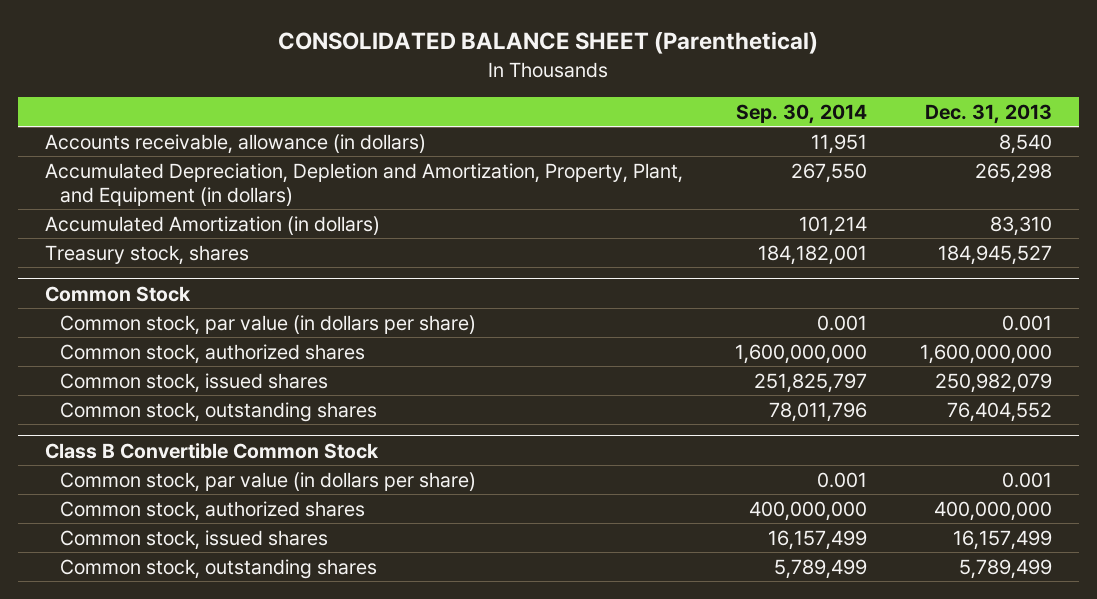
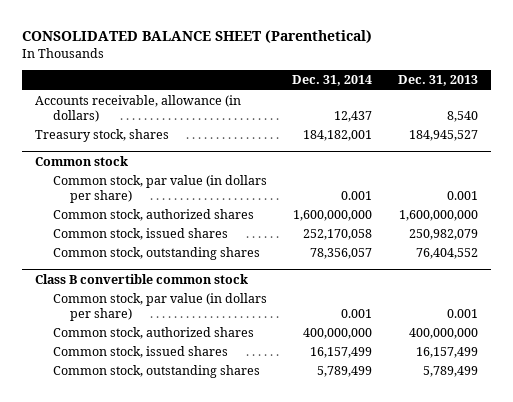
- | Sep. 30, 2014 | Dec. 31, 2013
+ | Dec. 31, 2014 | Dec. 31, 2013
- Accumulated Depreciation, Depletion and Amortization, Property, Plant, and Equipment (in dollars) | 267,550 | 265,298
- Accumulated Amortization (in dollars) | 101,214 | 83,310
- Common Stock
+ Common stock
- Class B Convertible Common Stock
+ Class B convertible common stock

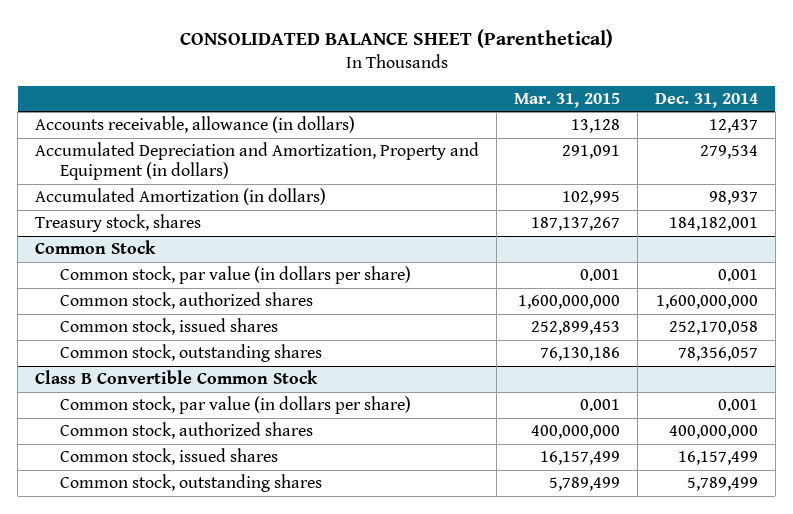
- | Dec. 31, 2014 | Dec. 31, 2013
+ | Mar. 31, 2015 | Dec. 31, 2014
+ Accumulated Depreciation and Amortization, Property and Equipment (in dollars) | 291,091 | 279,534
+ Accumulated Amortization (in dollars) | 102,995 | 98,937
- Common stock
+ Common Stock
- Class B convertible common stock
+ Class B Convertible Common Stock

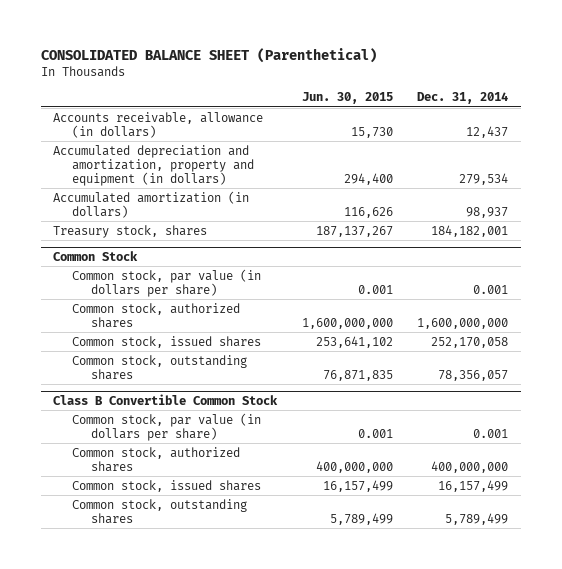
- | Mar. 31, 2015 | Dec. 31, 2014
+ | Jun. 30, 2015 | Dec. 31, 2014
- Accumulated Depreciation and Amortization, Property and Equipment (in dollars) | 291,091 | 279,534
- Accumulated Amortization (in dollars) | 102,995 | 98,937
+ Accumulated depreciation and amortization, property and equipment (in dollars) | 294,400 | 279,534
+ Accumulated amortization (in dollars) | 116,626 | 98,937

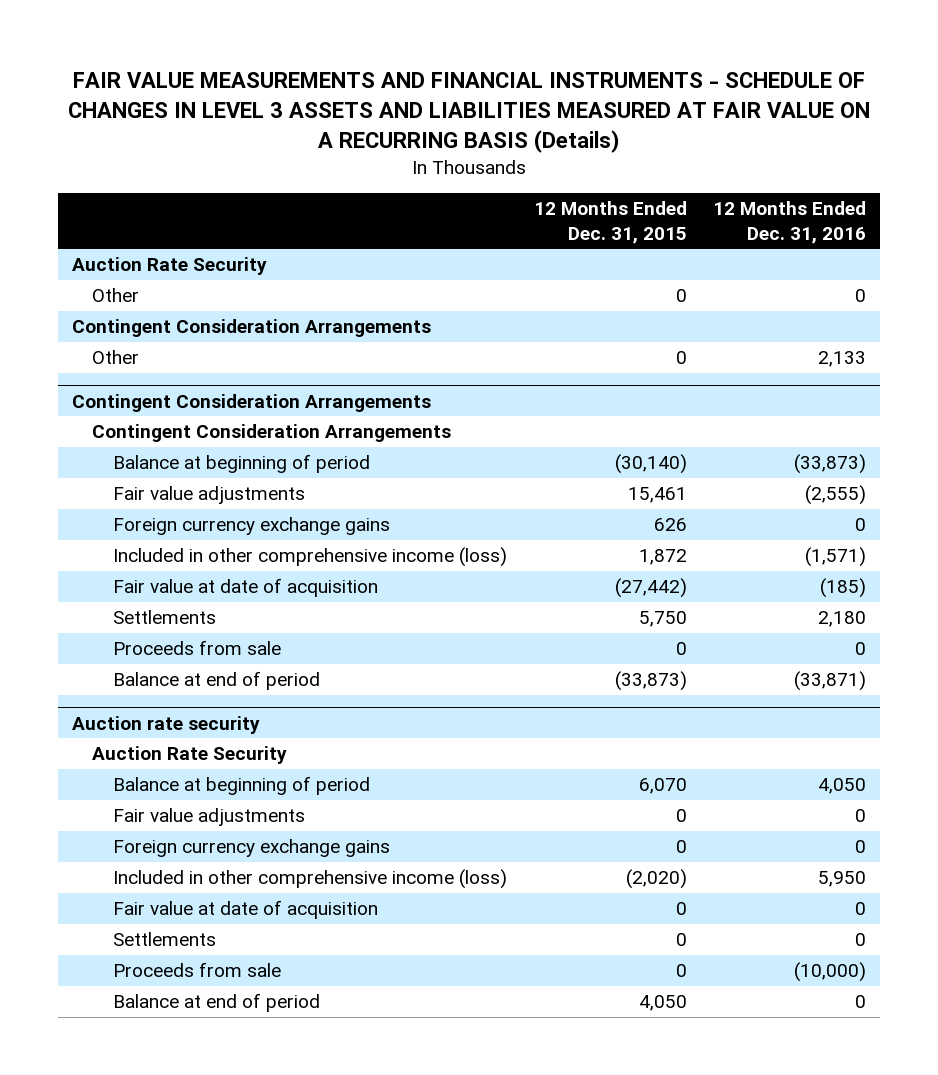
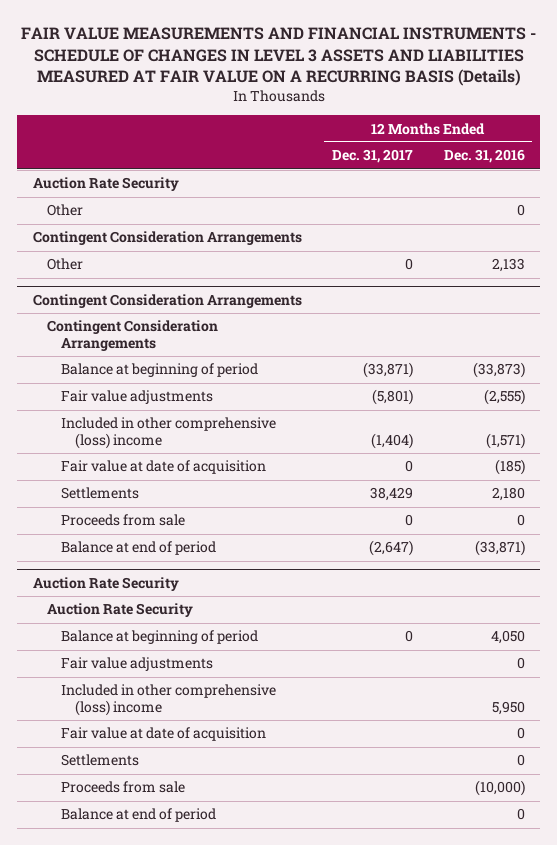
- | 12 Months Ended Dec. 31, 2015 | 12 Months Ended Dec. 31, 2016
+ | 12 Months Ended Dec. 31, 2017 | 12 Months Ended Dec. 31, 2016
@ Contingent Consideration Arrangements
- Foreign currency exchange gains | 626 | 0
- Included in other comprehensive income (loss) | 1,872 | (1,571)
+ Included in other comprehensive (loss) income | (1,404) | (1,571)
- Auction rate security
+ Auction Rate Security
- Foreign currency exchange gains | 0 | 0
- Included in other comprehensive income (loss) | (2,020) | 5,950
+ Included in other comprehensive (loss) income | | 5,950

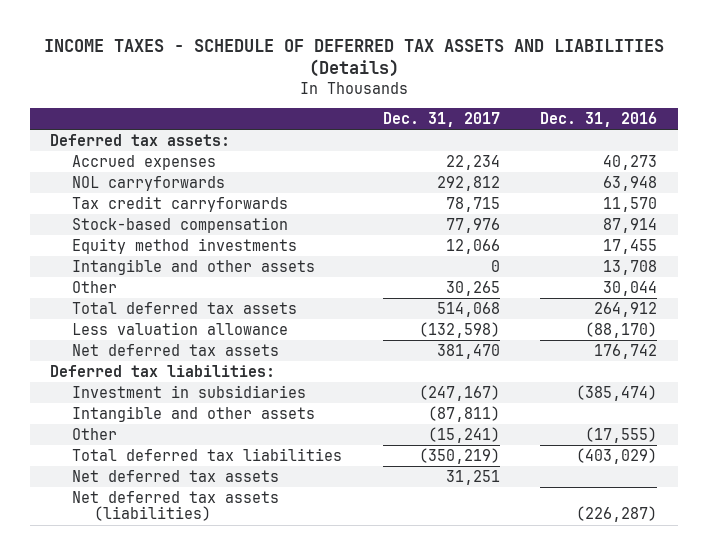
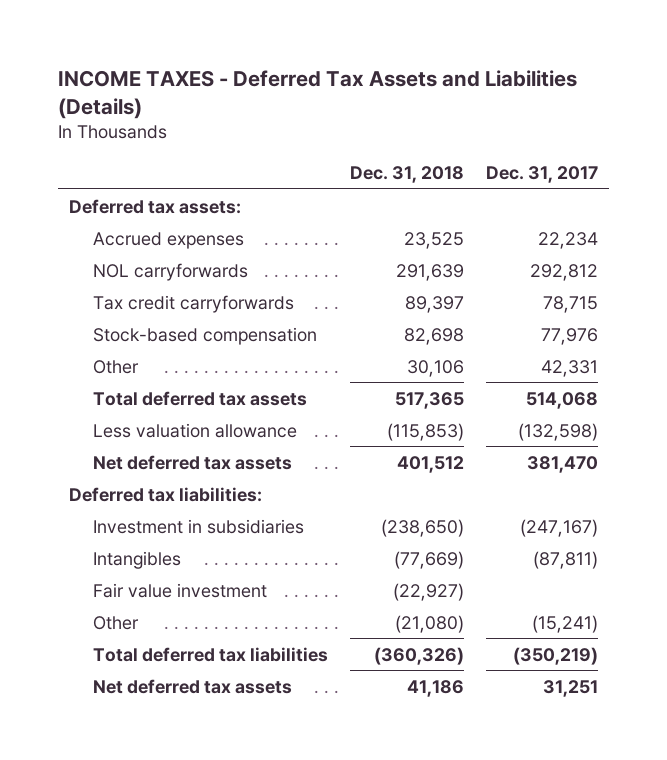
- INCOME TAXES - SCHEDULE OF DEFERRED TAX ASSETS AND LIABILITIES (Details)
+ INCOME TAXES - Deferred Tax Assets and Liabilities (Details)
- | Dec. 31, 2017 | Dec. 31, 2016
+ | Dec. 31, 2018 | Dec. 31, 2017
- Equity method investments | 12,066 | 17,455
- Intangible and other assets | 0 | 13,708
- Other | 30,265 | 30,044
+ Other | 30,106 | 42,331
- Intangible and other assets | (87,811) |
+ Intangibles | (77,669) | (87,811)
+ Fair value investment | (22,927) |
- Net deferred tax assets (liabilities) | | (226,287)

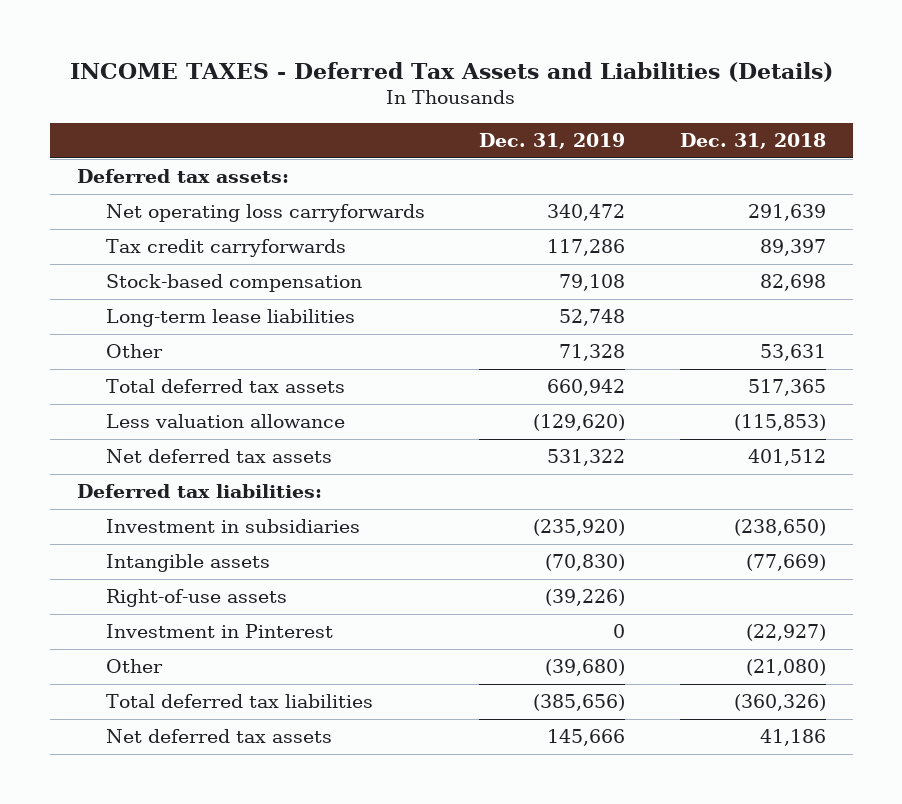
- | Dec. 31, 2018 | Dec. 31, 2017
+ | Dec. 31, 2019 | Dec. 31, 2018
- Accrued expenses | 23,525 | 22,234
- NOL carryforwards | 291,639 | 292,812
+ Net operating loss carryforwards | 340,472 | 291,639
- Other | 30,106 | 42,331
+ Long-term lease liabilities | 52,748 |
+ Other | 71,328 | 53,631
- Intangibles | (77,669) | (87,811)
- Fair value investment | (22,927) |
+ Intangible assets | (70,830) | (77,669)
+ Right-of-use assets | (39,226) |
+ Investment in Pinterest | 0 | (22,927)

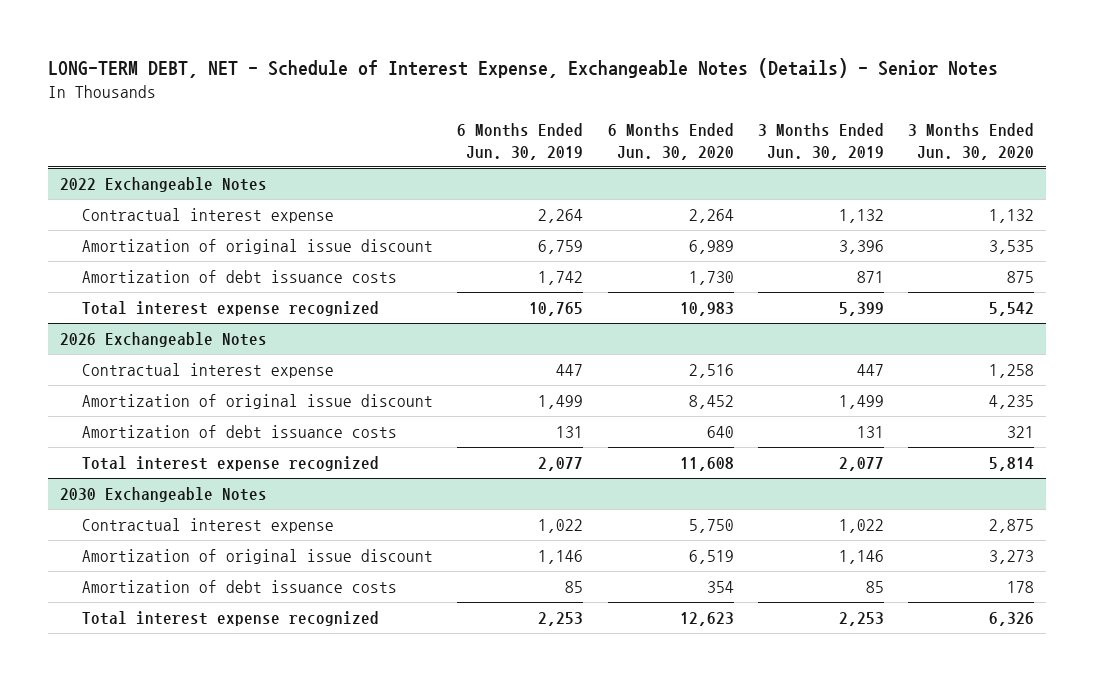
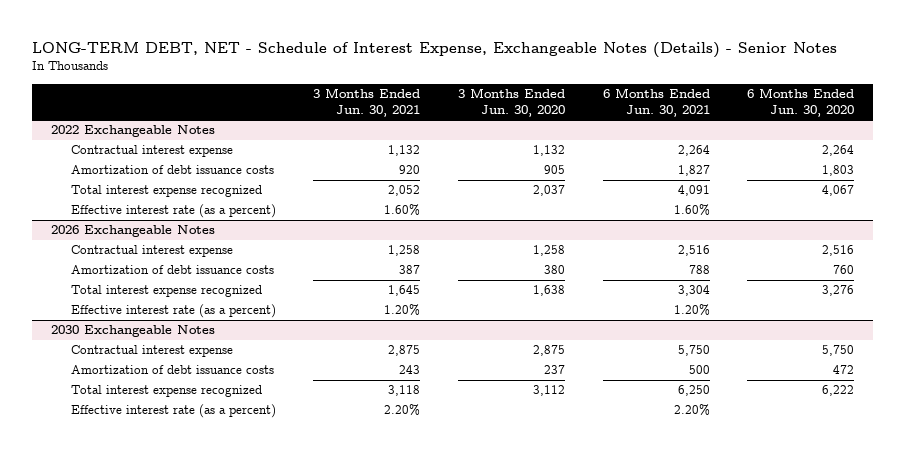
- | 6 Months Ended Jun. 30, 2019 | 6 Months Ended Jun. 30, 2020 | 3 Months Ended Jun. 30, 2019 | 3 Months Ended Jun. 30, 2020
+ | 3 Months Ended Jun. 30, 2021 | 3 Months Ended Jun. 30, 2020 | 6 Months Ended Jun. 30, 2021 | 6 Months Ended Jun. 30, 2020
@ 2022 Exchangeable Notes
- Amortization of original issue discount | 6,759 | 6,989 | 3,396 | 3,535
- Amortization of debt issuance costs | 1,742 | 1,730 | 871 | 875
- Total interest expense recognized | 10,765 | 10,983 | 5,399 | 5,542
+ Amortization of debt issuance costs | 920 | 905 | 1,827 | 1,803
+ Total interest expense recognized | 2,052 | 2,037 | 4,091 | 4,067
+ Effective interest rate (as a percent) | 1.60% | | 1.60% |
@ 2026 Exchangeable Notes
- Amortization of original issue discount | 1,499 | 8,452 | 1,499 | 4,235
- Amortization of debt issuance costs | 131 | 640 | 131 | 321
- Total interest expense recognized | 2,077 | 11,608 | 2,077 | 5,814
+ Amortization of debt issuance costs | 387 | 380 | 788 | 760
+ Total interest expense recognized | 1,645 | 1,638 | 3,304 | 3,276
+ Effective interest rate (as a percent) | 1.20% | | 1.20% |
@ 2030 Exchangeable Notes
- Amortization of original issue discount | 1,146 | 6,519 | 1,146 | 3,273
- Amortization of debt issuance costs | 85 | 354 | 85 | 178
- Total interest expense recognized | 2,253 | 12,623 | 2,253 | 6,326
+ Amortization of debt issuance costs | 243 | 237 | 500 | 472
+ Total interest expense recognized | 3,118 | 3,112 | 6,250 | 6,222
+ Effective interest rate (as a percent) | 2.20% | | 2.20% |

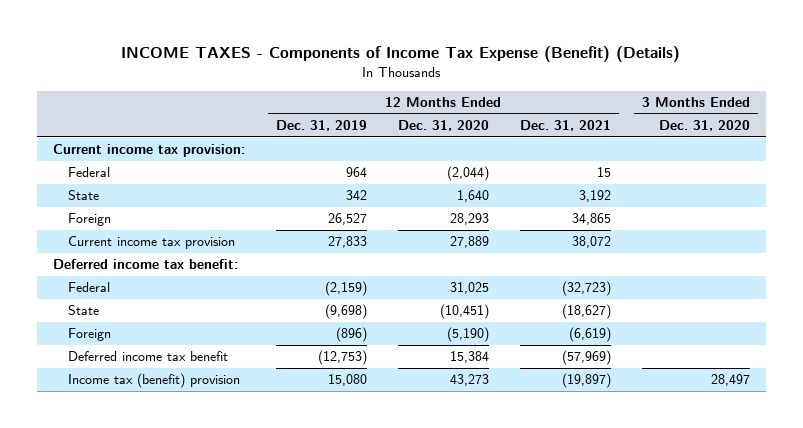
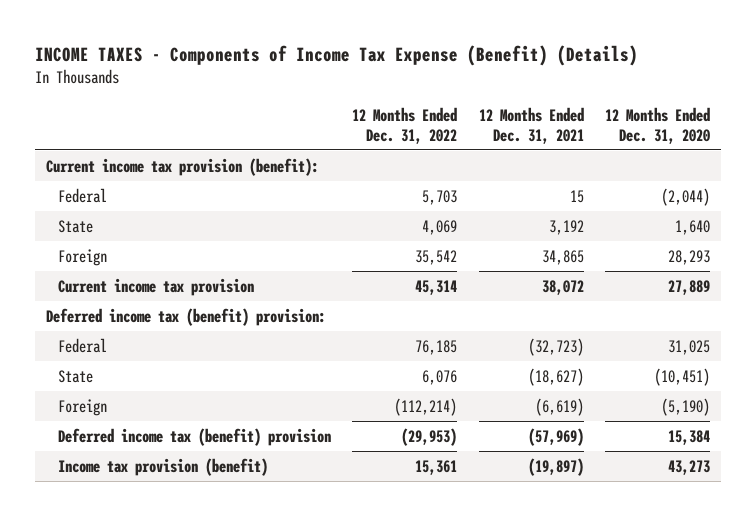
- | 12 Months Ended Dec. 31, 2019 | 12 Months Ended Dec. 31, 2020 | 12 Months Ended Dec. 31, 2021 | 3 Months Ended Dec. 31, 2020
+ | 12 Months Ended Dec. 31, 2022 | 12 Months Ended Dec. 31, 2021 | 12 Months Ended Dec. 31, 2020
- Current income tax provision:
+ Current income tax provision (benefit):
- Deferred income tax benefit:
+ Deferred income tax (benefit) provision:
- Deferred income tax benefit | (12,753) | 15,384 | (57,969) |
- Income tax (benefit) provision | 15,080 | 43,273 | (19,897) | 28,497
+ Deferred income tax (benefit) provision | (29,953) | (57,969) | 15,384
+ Income tax provision (benefit) | 15,361 | (19,897) | 43,273

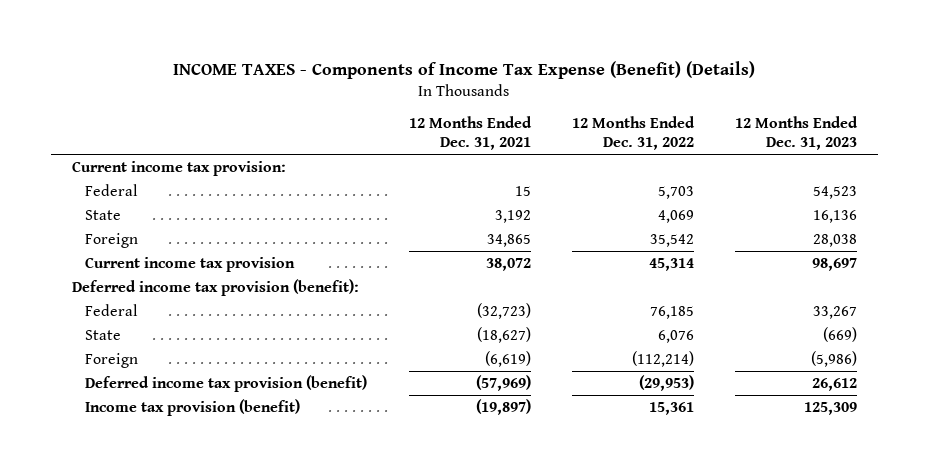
- | 12 Months Ended Dec. 31, 2022 | 12 Months Ended Dec. 31, 2021 | 12 Months Ended Dec. 31, 2020
+ | 12 Months Ended Dec. 31, 2021 | 12 Months Ended Dec. 31, 2022 | 12 Months Ended Dec. 31, 2023
- Current income tax provision (benefit):
+ Current income tax provision:
- Deferred income tax (benefit) provision:
+ Deferred income tax provision (benefit):
- Deferred income tax (benefit) provision | (29,953) | (57,969) | 15,384
+ Deferred income tax provision (benefit) | (57,969) | (29,953) | 26,612

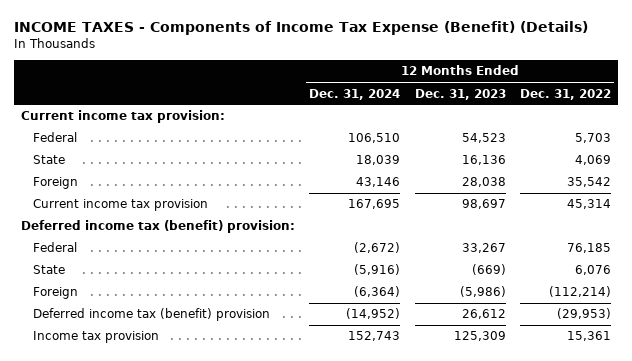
- | 12 Months Ended Dec. 31, 2021 | 12 Months Ended Dec. 31, 2022 | 12 Months Ended Dec. 31, 2023
+ | 12 Months Ended Dec. 31, 2024 | 12 Months Ended Dec. 31, 2023 | 12 Months Ended Dec. 31, 2022
- Deferred income tax provision (benefit):
+ Deferred income tax (benefit) provision:
- Deferred income tax provision (benefit) | (57,969) | (29,953) | 26,612
- Income tax provision (benefit) | (19,897) | 15,361 | 125,309
+ Deferred income tax (benefit) provision | (14,952) | 26,612 | (29,953)
+ Income tax provision | 152,743 | 125,309 | 15,361

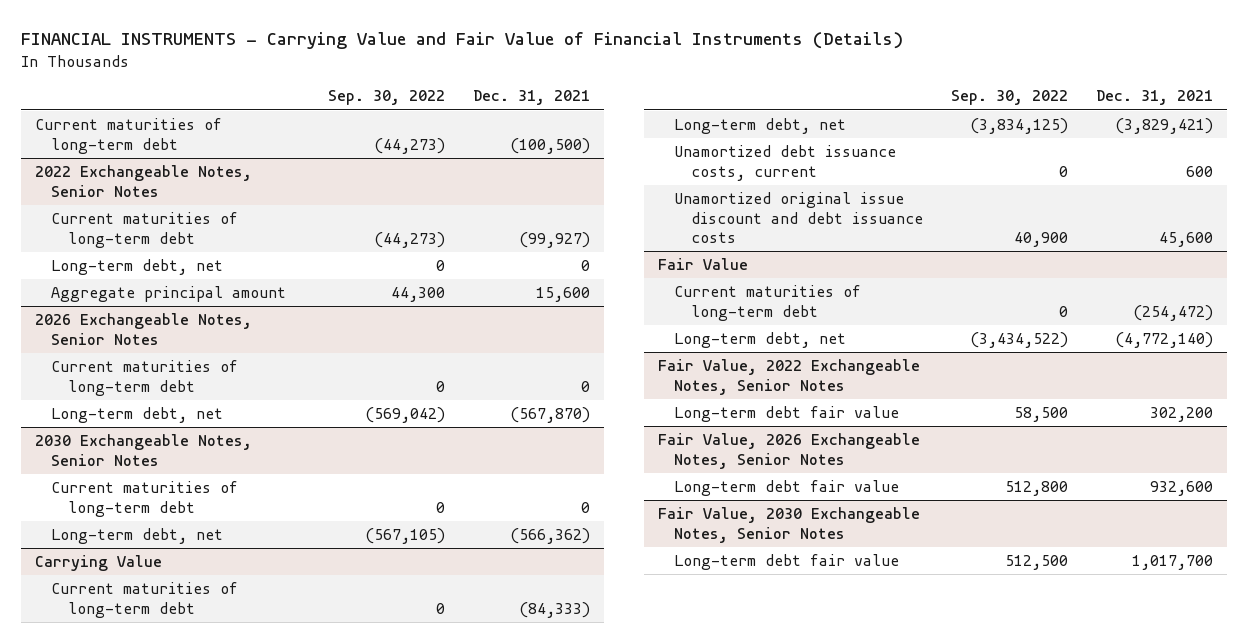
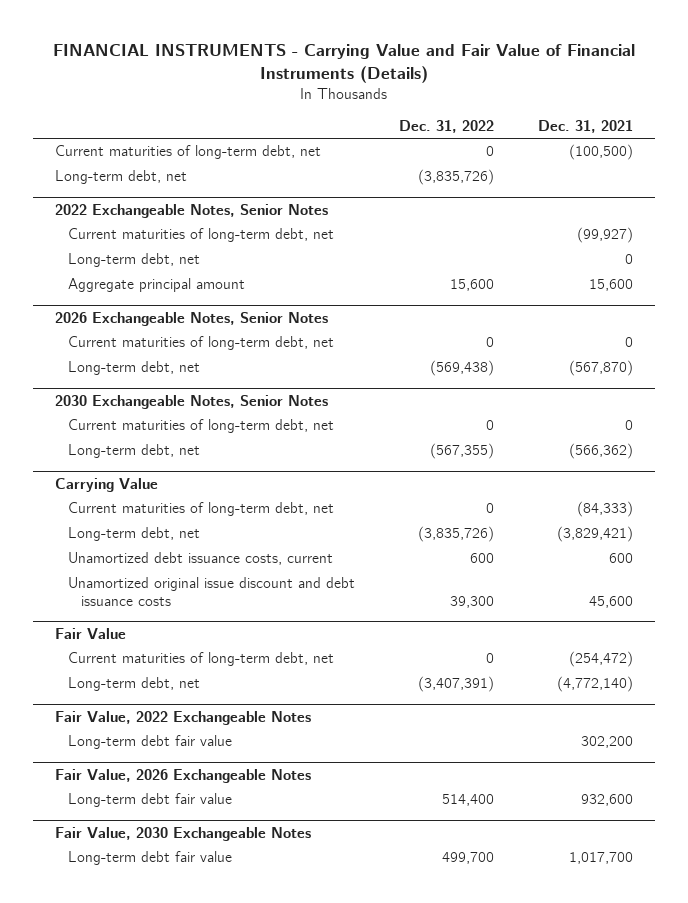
- | Sep. 30, 2022 | Dec. 31, 2021
+ | Dec. 31, 2022 | Dec. 31, 2021
- Current maturities of long-term debt | (44,273) | (100,500)
+ Current maturities of long-term debt, net | 0 | (100,500)
+ Long-term debt, net | (3,835,726) |
@ 2022 Exchangeable Notes, Senior Notes
- Current maturities of long-term debt | (44,273) | (99,927)
+ Current maturities of long-term debt, net | | (99,927)
@ 2026 Exchangeable Notes, Senior Notes
- Current maturities of long-term debt | 0 | 0
+ Current maturities of long-term debt, net | 0 | 0
@ 2030 Exchangeable Notes, Senior Notes
- Current maturities of long-term debt | 0 | 0
+ Current maturities of long-term debt, net | 0 | 0
@ Carrying Value
- Current maturities of long-term debt | 0 | (84,333)
+ Current maturities of long-term debt, net | 0 | (84,333)
@ Fair Value
- Current maturities of long-term debt | 0 | (254,472)
+ Current maturities of long-term debt, net | 0 | (254,472)
- Fair Value, 2022 Exchangeable Notes, Senior Notes
+ Fair Value, 2022 Exchangeable Notes
- Fair Value, 2026 Exchangeable Notes, Senior Notes
+ Fair Value, 2026 Exchangeable Notes
- Fair Value, 2030 Exchangeable Notes, Senior Notes
+ Fair Value, 2030 Exchangeable Notes

